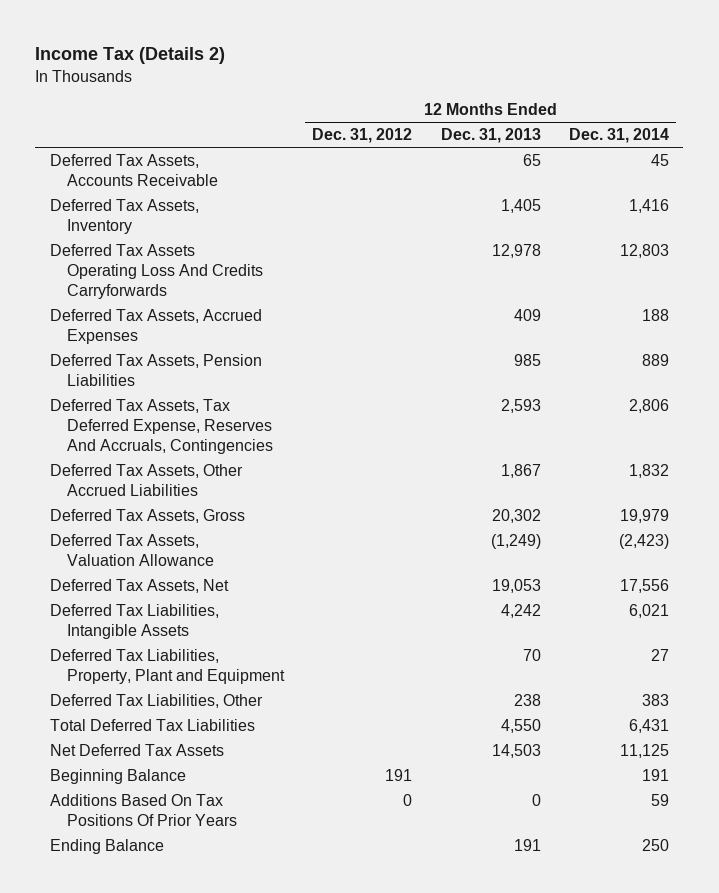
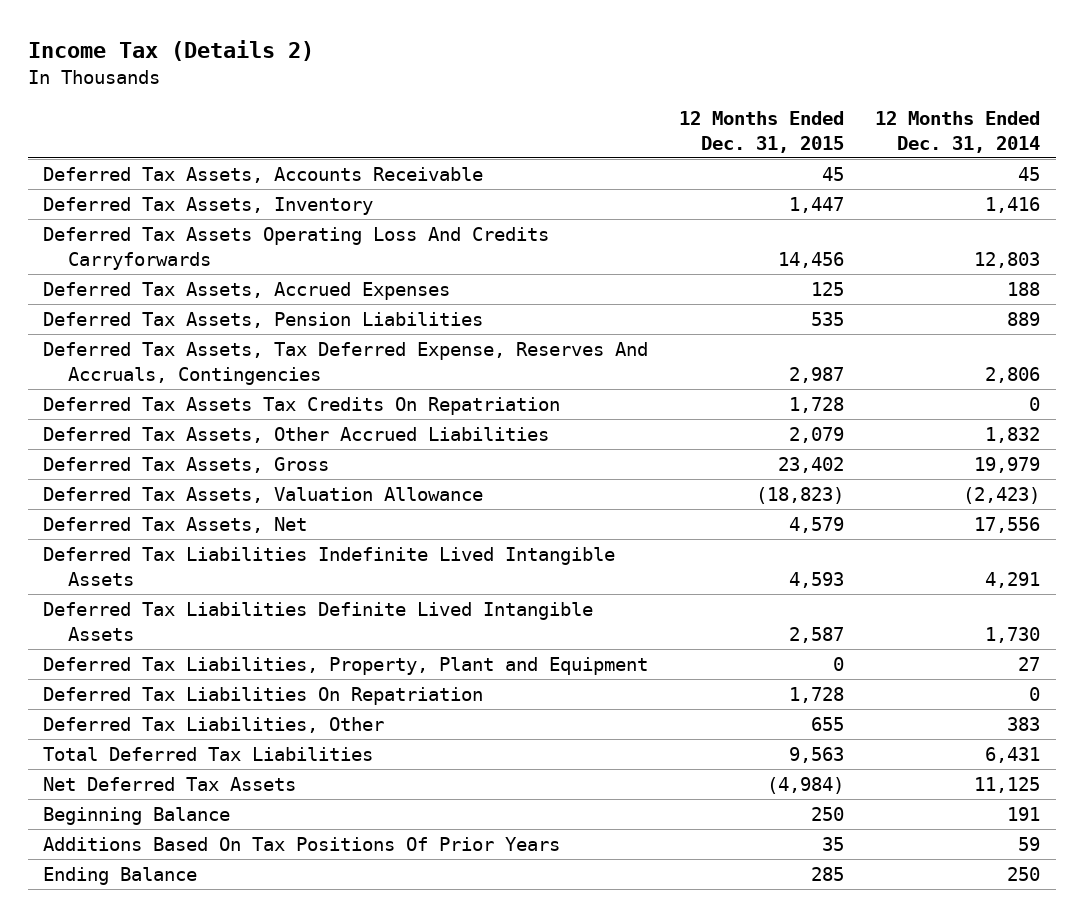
- | 12 Months Ended Dec. 31, 2012 | 12 Months Ended Dec. 31, 2013 | 12 Months Ended Dec. 31, 2014
+ | 12 Months Ended Dec. 31, 2015 | 12 Months Ended Dec. 31, 2014
+ Deferred Tax Assets Tax Credits On Repatriation | 1,728 | 0
- Deferred Tax Liabilities, Intangible Assets | | 4,242 | 6,021
+ Deferred Tax Liabilities Indefinite Lived Intangible Assets | 4,593 | 4,291
+ Deferred Tax Liabilities Definite Lived Intangible Assets | 2,587 | 1,730
+ Deferred Tax Liabilities On Repatriation | 1,728 | 0

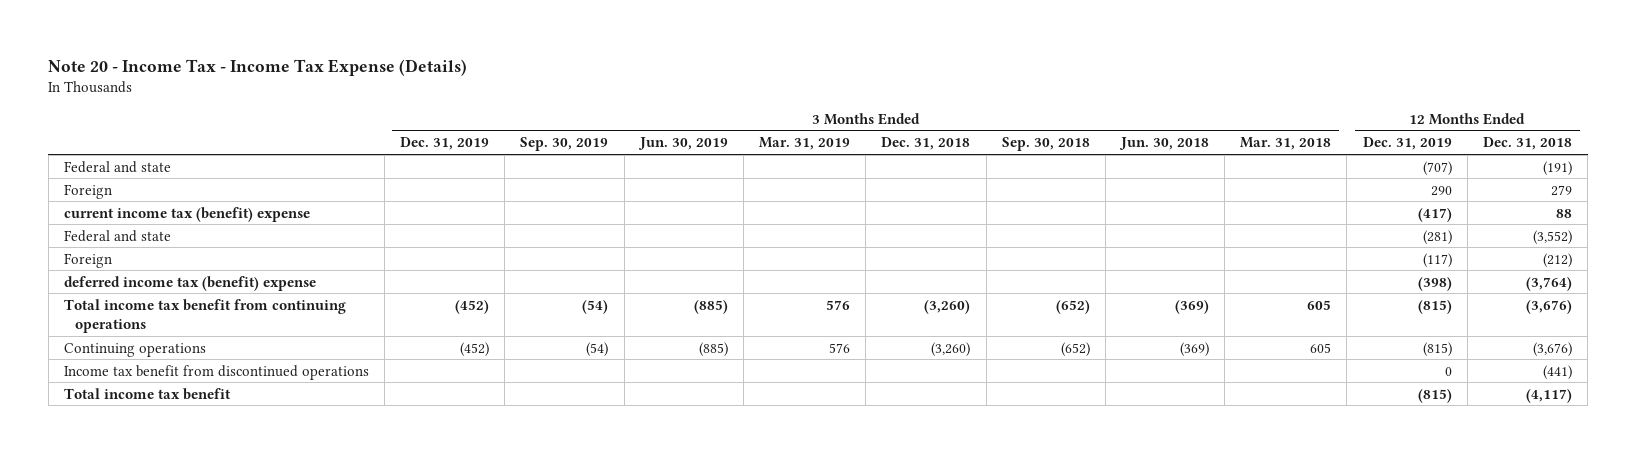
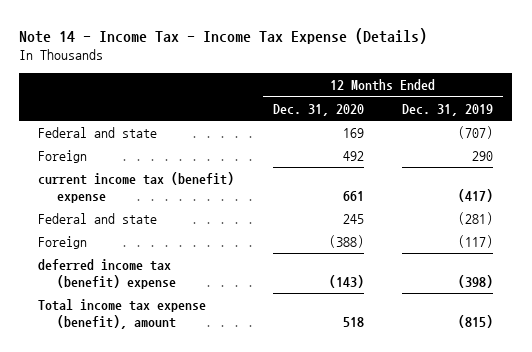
- Note 20 - Income Tax - Income Tax Expense (Details)
+ Note 14 - Income Tax - Income Tax Expense (Details)
- | 3 Months Ended Dec. 31, 2019 | 3 Months Ended Sep. 30, 2019 | 3 Months Ended Jun. 30, 2019 | 3 Months Ended Mar. 31, 2019 | 3 Months Ended Dec. 31, 2018 | 3 Months Ended Sep. 30, 2018 | 3 Months Ended Jun. 30, 2018 | 3 Months Ended Mar. 31, 2018 | 12 Months Ended Dec. 31, 2019 | 12 Months Ended Dec. 31, 2018
+ | 12 Months Ended Dec. 31, 2020 | 12 Months Ended Dec. 31, 2019
- Total income tax benefit from continuing operations | (452) | (54) | (885) | 576 | (3,260) | (652) | (369) | 605 | (815) | (3,676)
- Continuing operations | (452) | (54) | (885) | 576 | (3,260) | (652) | (369) | 605 | (815) | (3,676)
- Income tax benefit from discontinued operations | | | | | | | | | 0 | (441)
- Total income tax benefit | | | | | | | | | (815) | (4,117)
+ Total income tax expense (benefit), amount | 518 | (815)

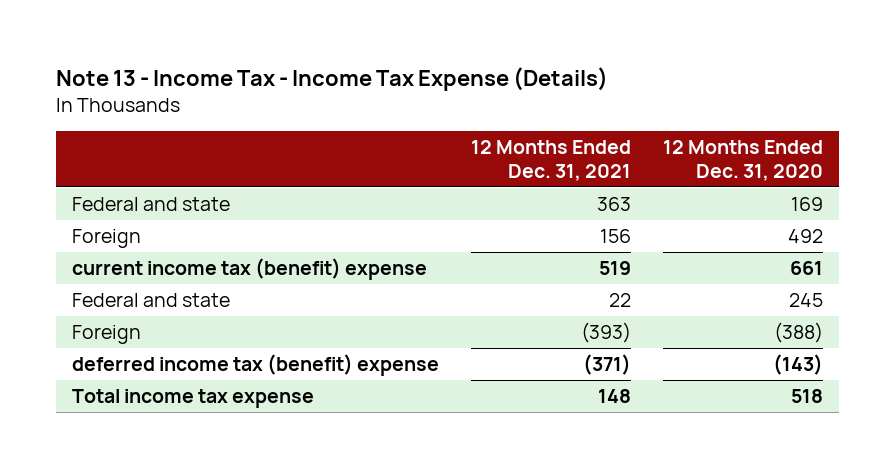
- Note 14 - Income Tax - Income Tax Expense (Details)
+ Note 13 - Income Tax - Income Tax Expense (Details)
- | 12 Months Ended Dec. 31, 2020 | 12 Months Ended Dec. 31, 2019
+ | 12 Months Ended Dec. 31, 2021 | 12 Months Ended Dec. 31, 2020
- Total income tax expense (benefit), amount | 518 | (815)
+ Total income tax expense | 148 | 518

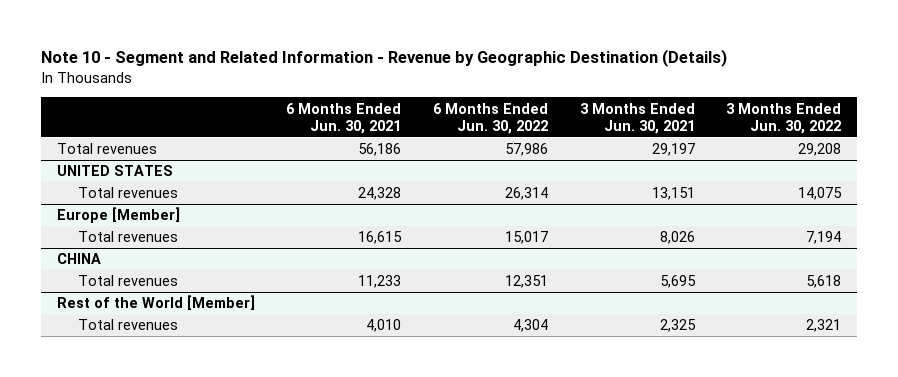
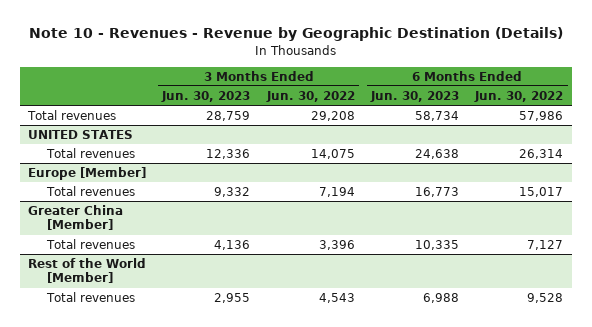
- Note 10 - Segment and Related Information - Revenue by Geographic Destination (Details)
+ Note 10 - Revenues - Revenue by Geographic Destination (Details)
- | 6 Months Ended Jun. 30, 2021 | 6 Months Ended Jun. 30, 2022 | 3 Months Ended Jun. 30, 2021 | 3 Months Ended Jun. 30, 2022
+ | 3 Months Ended Jun. 30, 2023 | 3 Months Ended Jun. 30, 2022 | 6 Months Ended Jun. 30, 2023 | 6 Months Ended Jun. 30, 2022
- CHINA
- Total revenues | 11,233 | 12,351 | 5,695 | 5,618
+ Greater China [Member]
+ Total revenues | 4,136 | 3,396 | 10,335 | 7,127
@ Rest of the World [Member]
- Total revenues | 4,010 | 4,304 | 2,325 | 2,321
+ Total revenues | 2,955 | 4,543 | 6,988 | 9,528

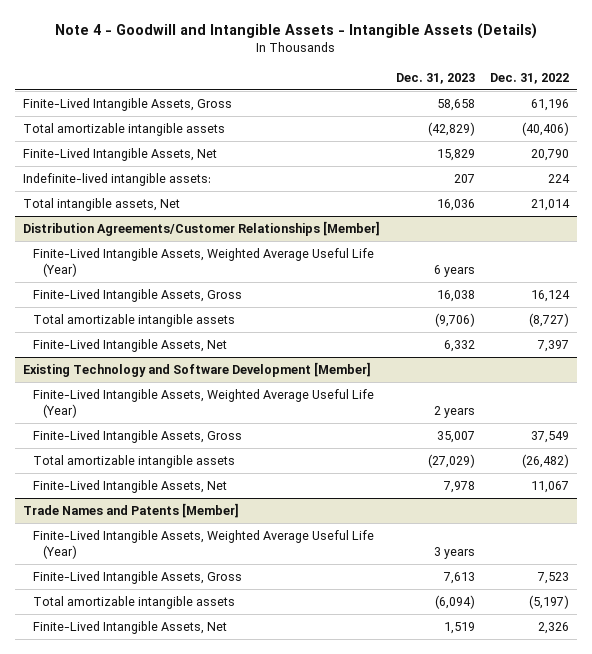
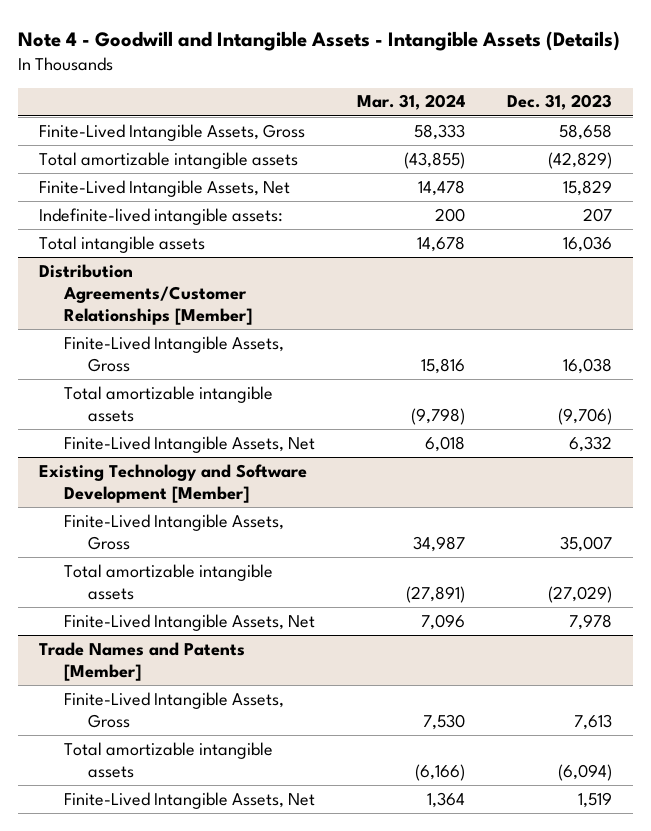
- | Dec. 31, 2023 | Dec. 31, 2022
+ | Mar. 31, 2024 | Dec. 31, 2023
- Total intangible assets, Net | 16,036 | 21,014
+ Total intangible assets | 14,678 | 16,036
@ Distribution Agreements/Customer Relationships [Member]
- Finite-Lived Intangible Assets, Weighted Average Useful Life (Year) | 6 years |
@ Existing Technology and Software Development [Member]
- Finite-Lived Intangible Assets, Weighted Average Useful Life (Year) | 2 years |
@ Trade Names and Patents [Member]
- Finite-Lived Intangible Assets, Weighted Average Useful Life (Year) | 3 years |

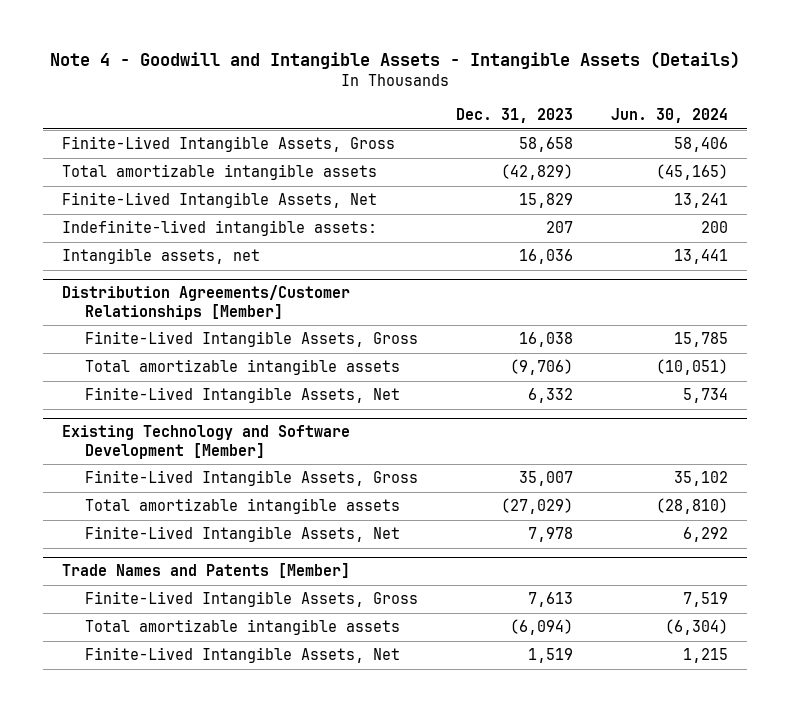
- | Mar. 31, 2024 | Dec. 31, 2023
+ | Dec. 31, 2023 | Jun. 30, 2024
- Total intangible assets | 14,678 | 16,036
+ Intangible assets, net | 16,036 | 13,441

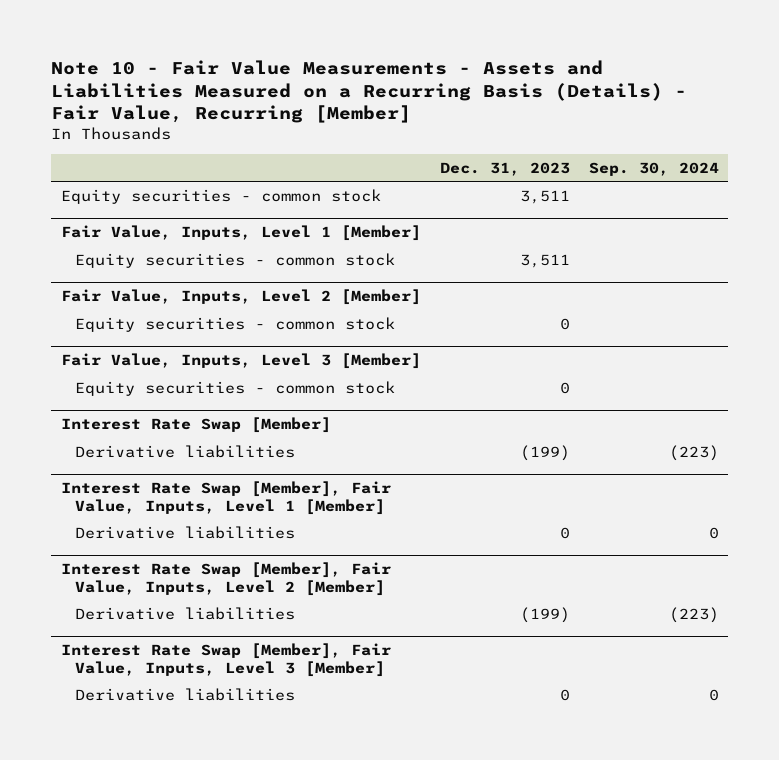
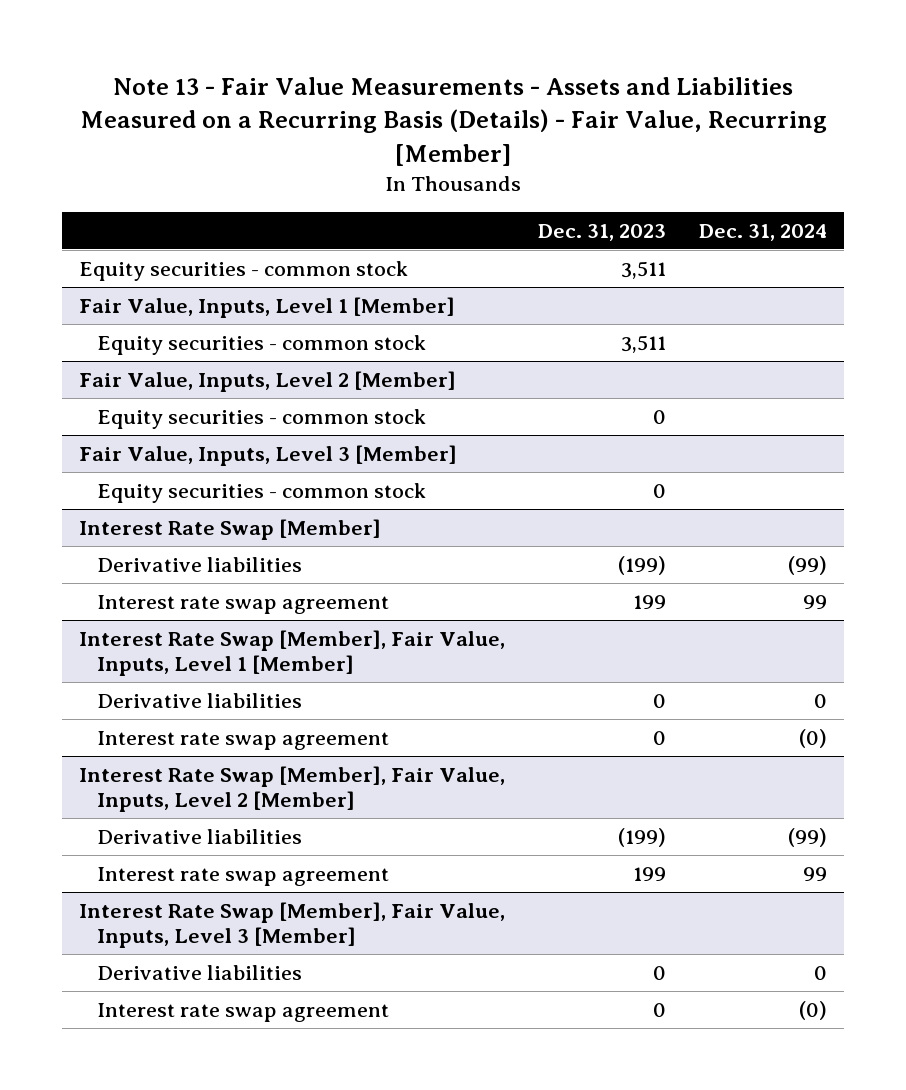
- Note 10 - Fair Value Measurements - Assets and Liabilities Measured on a Recurring Basis (Details) - Fair Value, Recurring [Member]
+ Note 13 - Fair Value Measurements - Assets and Liabilities Measured on a Recurring Basis (Details) - Fair Value, Recurring [Member]
- | Dec. 31, 2023 | Sep. 30, 2024
+ | Dec. 31, 2023 | Dec. 31, 2024
@ Interest Rate Swap [Member]
+ Interest rate swap agreement | 199 | 99
@ Interest Rate Swap [Member], Fair Value, Inputs, Level 1 [Member]
+ Interest rate swap agreement | 0 | (0)
@ Interest Rate Swap [Member], Fair Value, Inputs, Level 2 [Member]
+ Interest rate swap agreement | 199 | 99
@ Interest Rate Swap [Member], Fair Value, Inputs, Level 3 [Member]
+ Interest rate swap agreement | 0 | (0)

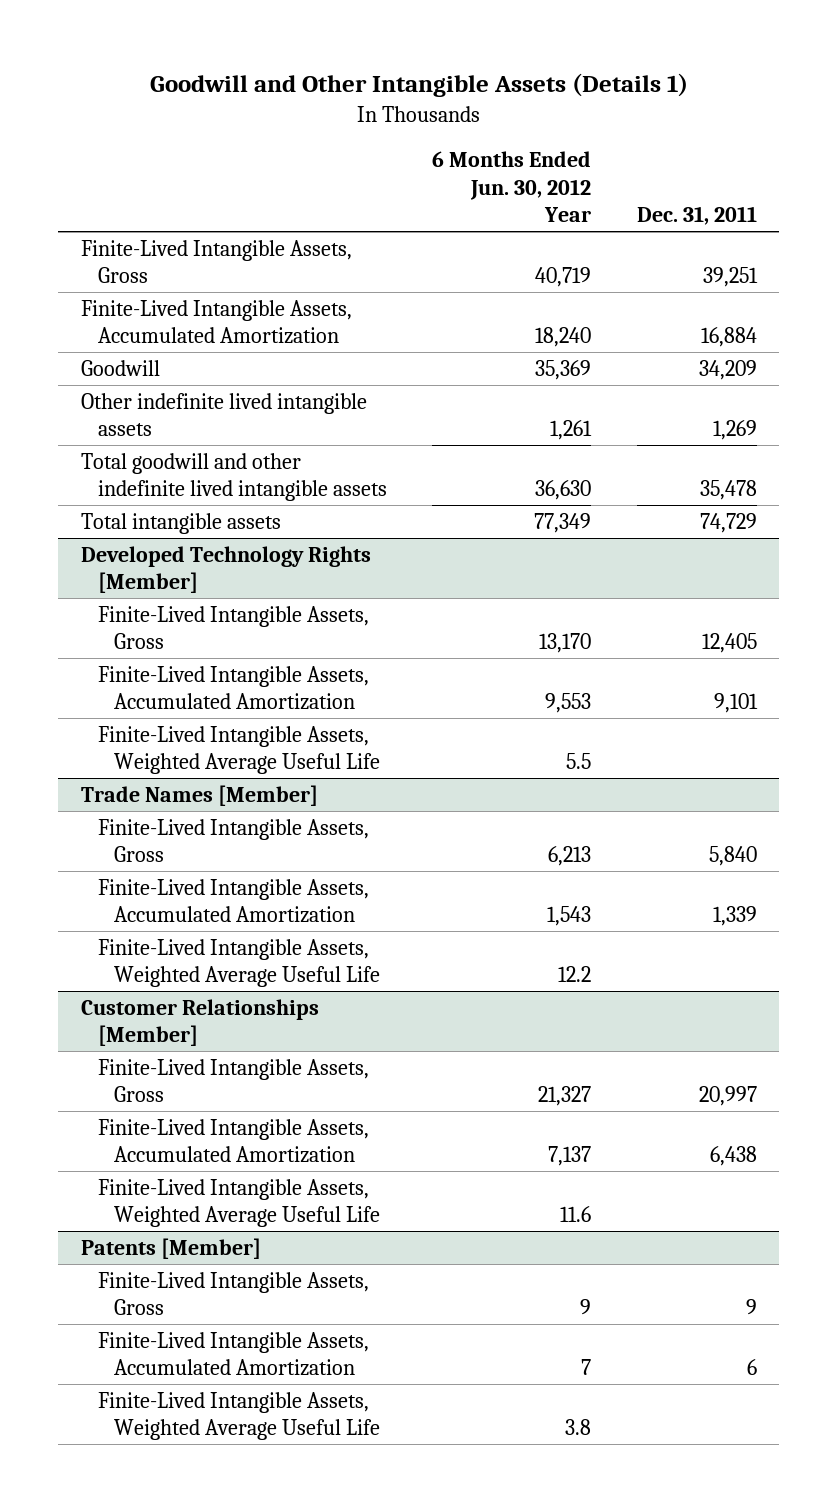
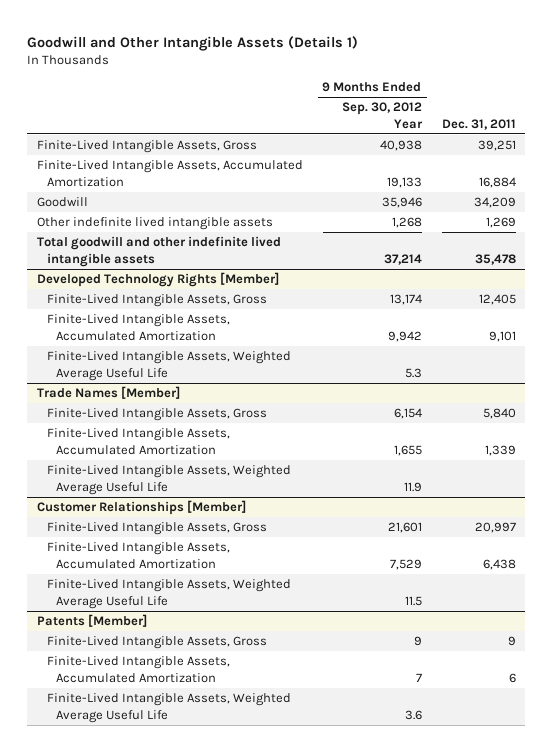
- | 6 Months Ended Jun. 30, 2012 Year | Dec. 31, 2011
+ | 9 Months Ended Sep. 30, 2012 Year | Dec. 31, 2011
- Total intangible assets | 77,349 | 74,729

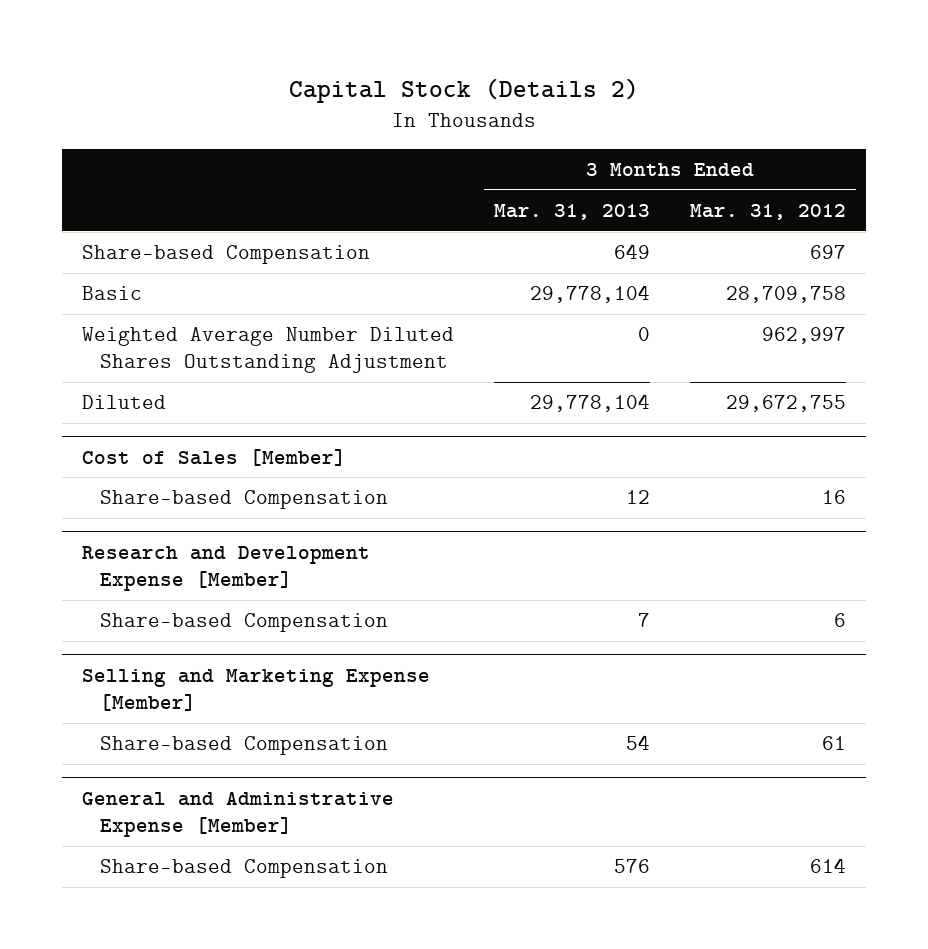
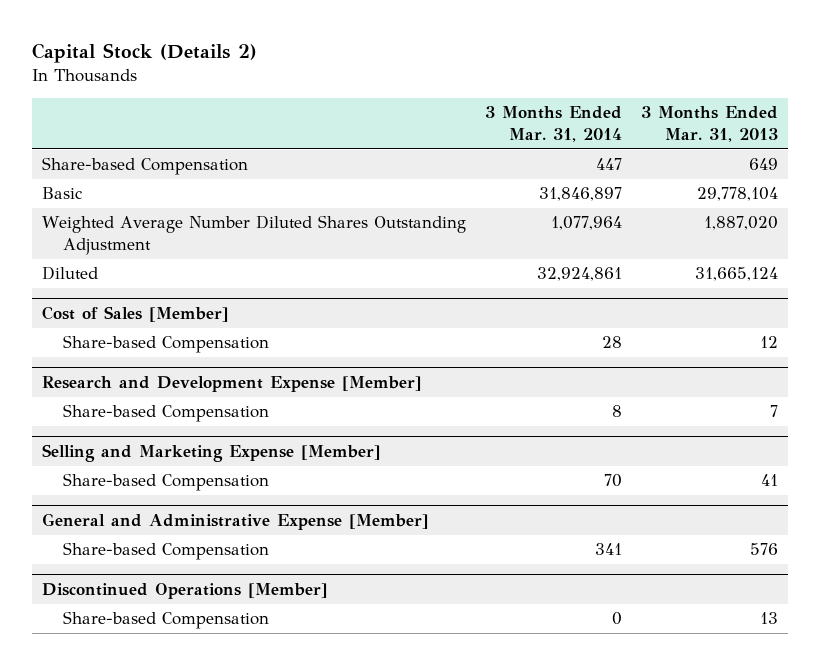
- | 3 Months Ended Mar. 31, 2013 | 3 Months Ended Mar. 31, 2012
+ | 3 Months Ended Mar. 31, 2014 | 3 Months Ended Mar. 31, 2013
- Weighted Average Number Diluted Shares Outstanding Adjustment | 0 | 962,997
- Diluted | 29,778,104 | 29,672,755
+ Weighted Average Number Diluted Shares Outstanding Adjustment | 1,077,964 | 1,887,020
+ Diluted | 32,924,861 | 31,665,124
@ Selling and Marketing Expense [Member]
- Share-based Compensation | 54 | 61
+ Share-based Compensation | 70 | 41
+ Discontinued Operations [Member]
+ Share-based Compensation | 0 | 13

